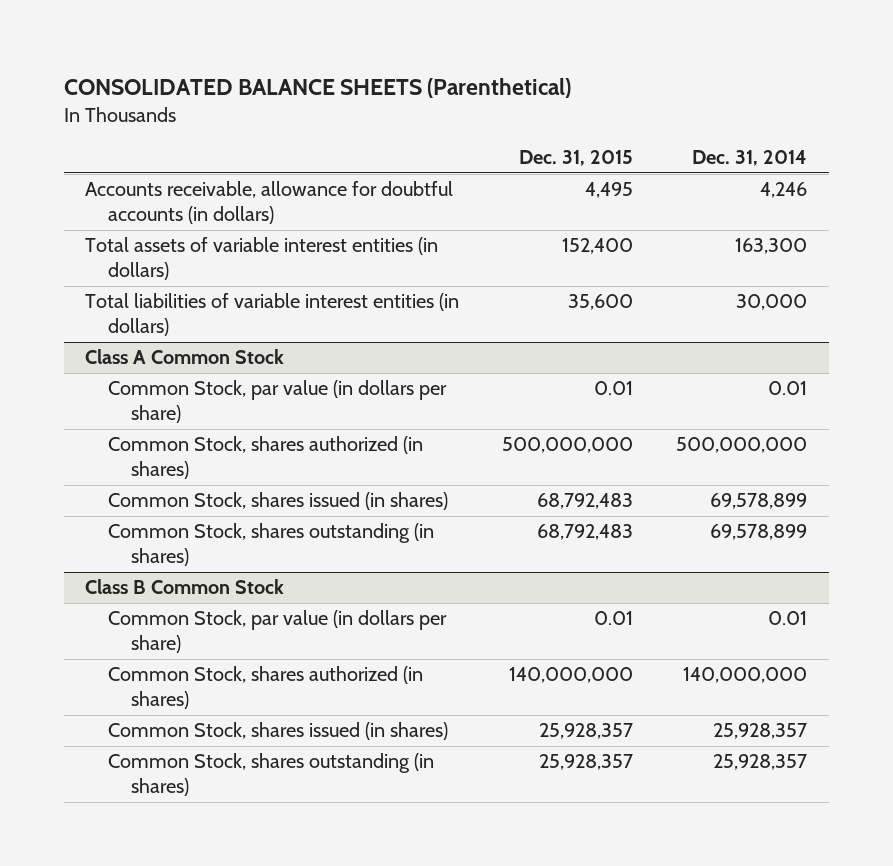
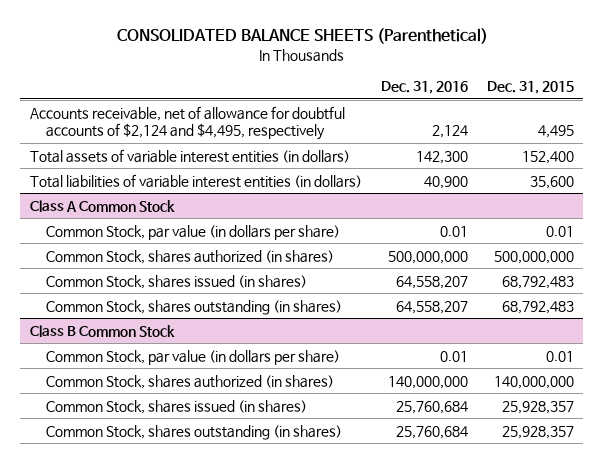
- | Dec. 31, 2015 | Dec. 31, 2014
+ | Dec. 31, 2016 | Dec. 31, 2015
- Accounts receivable, allowance for doubtful accounts (in dollars) | 4,495 | 4,246
+ Accounts receivable, net of allowance for doubtful accounts of $2,124 and $4,495, respectively | 2,124 | 4,495

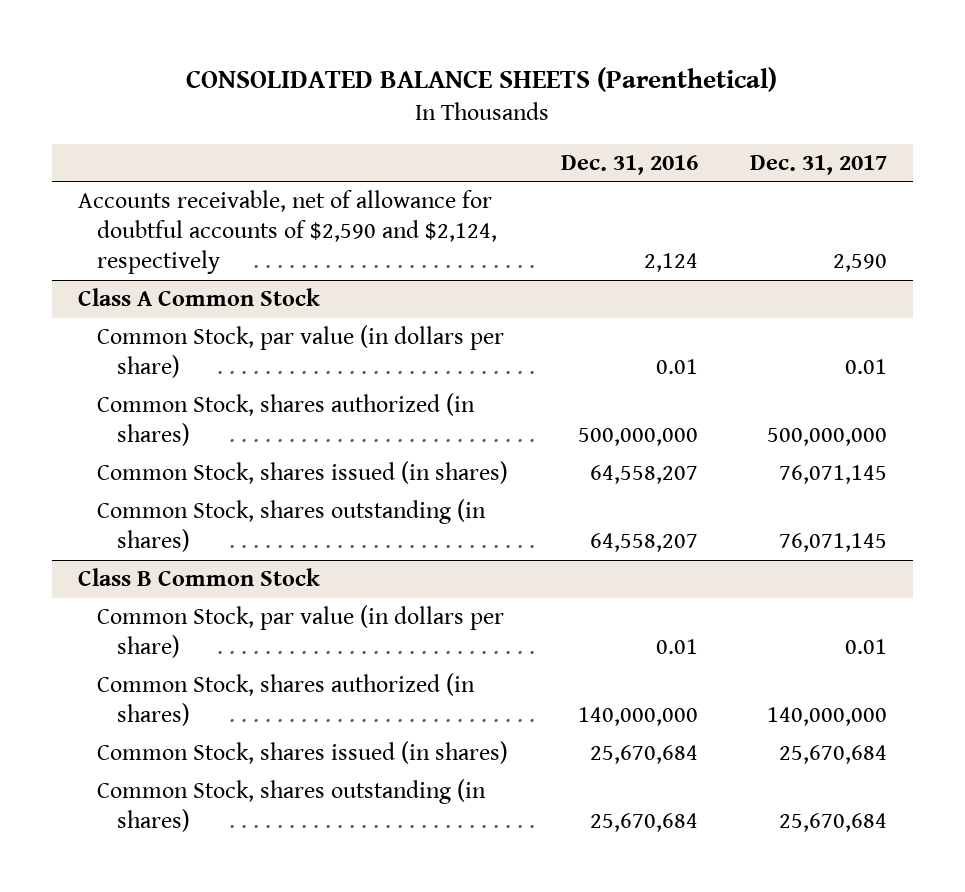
- | Dec. 31, 2016 | Dec. 31, 2015
+ | Dec. 31, 2016 | Dec. 31, 2017
- Accounts receivable, net of allowance for doubtful accounts of $2,124 and $4,495, respectively | 2,124 | 4,495
- Total assets of variable interest entities (in dollars) | 142,300 | 152,400
- Total liabilities of variable interest entities (in dollars) | 40,900 | 35,600
+ Accounts receivable, net of allowance for doubtful accounts of $2,590 and $2,124, respectively | 2,124 | 2,590
@ Class B Common Stock
- Common Stock, shares issued (in shares) | 25,760,684 | 25,928,357
- Common Stock, shares outstanding (in shares) | 25,760,684 | 25,928,357
+ Common Stock, shares issued (in shares) | 25,670,684 | 25,670,684
+ Common Stock, shares outstanding (in shares) | 25,670,684 | 25,670,684

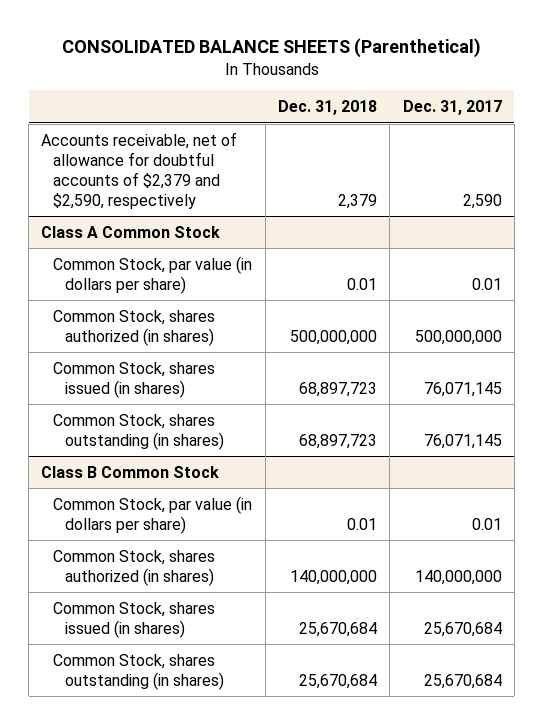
- | Dec. 31, 2016 | Dec. 31, 2017
+ | Dec. 31, 2018 | Dec. 31, 2017
- Accounts receivable, net of allowance for doubtful accounts of $2,590 and $2,124, respectively | 2,124 | 2,590
+ Accounts receivable, net of allowance for doubtful accounts of $2,379 and $2,590, respectively | 2,379 | 2,590

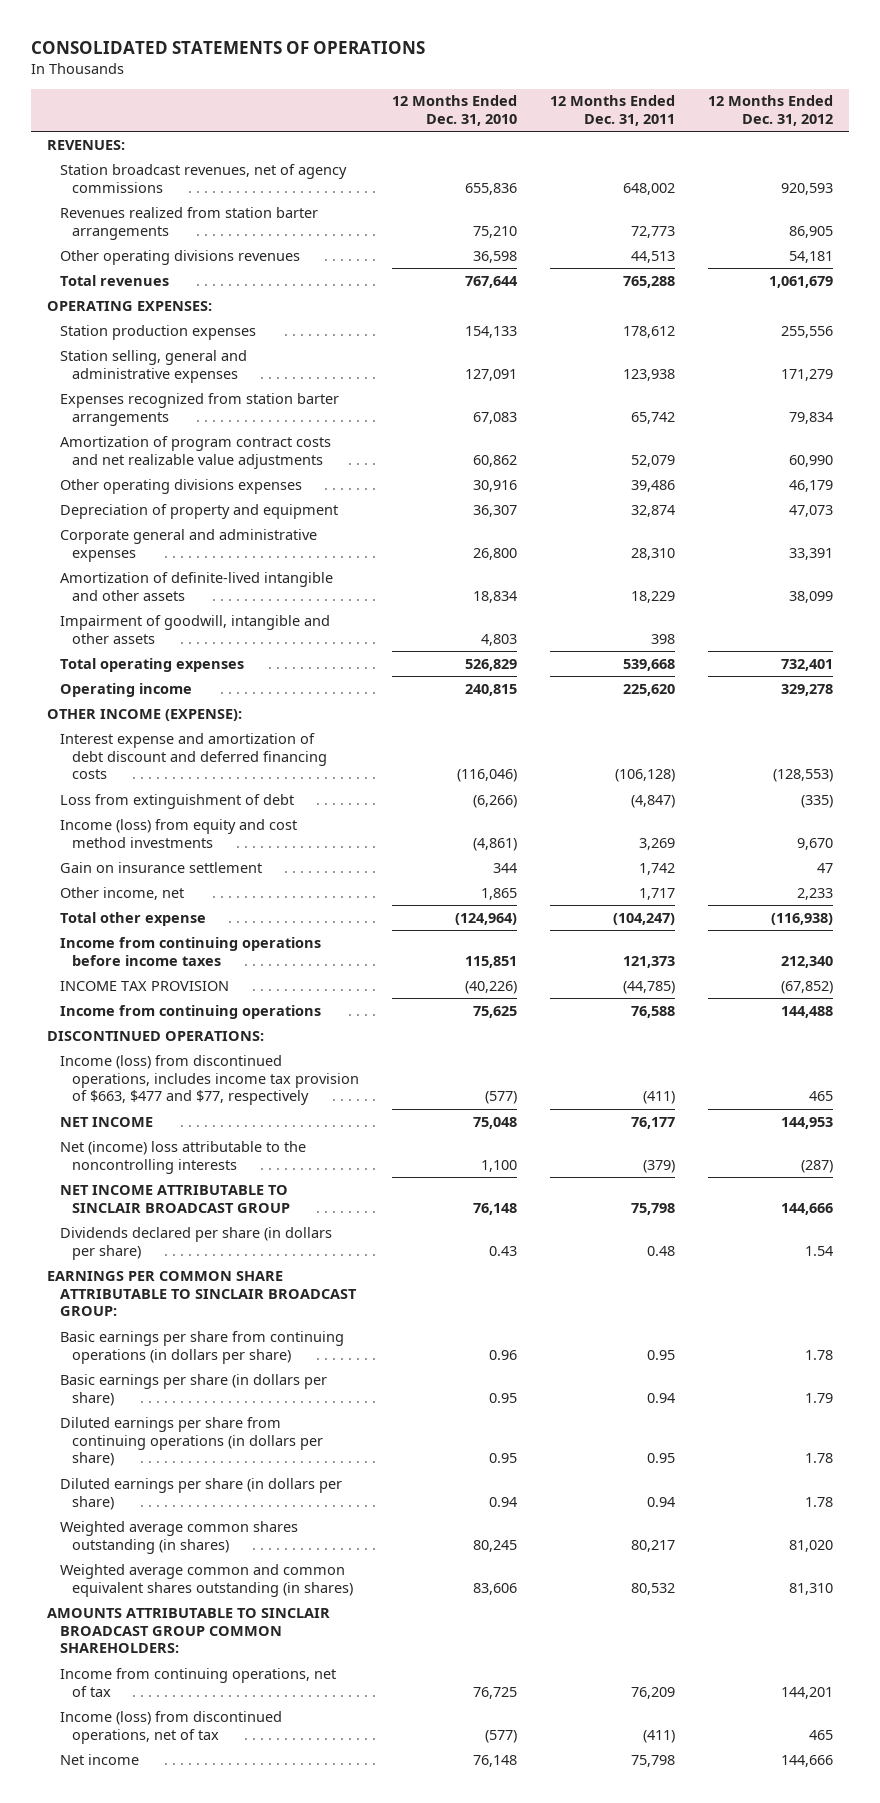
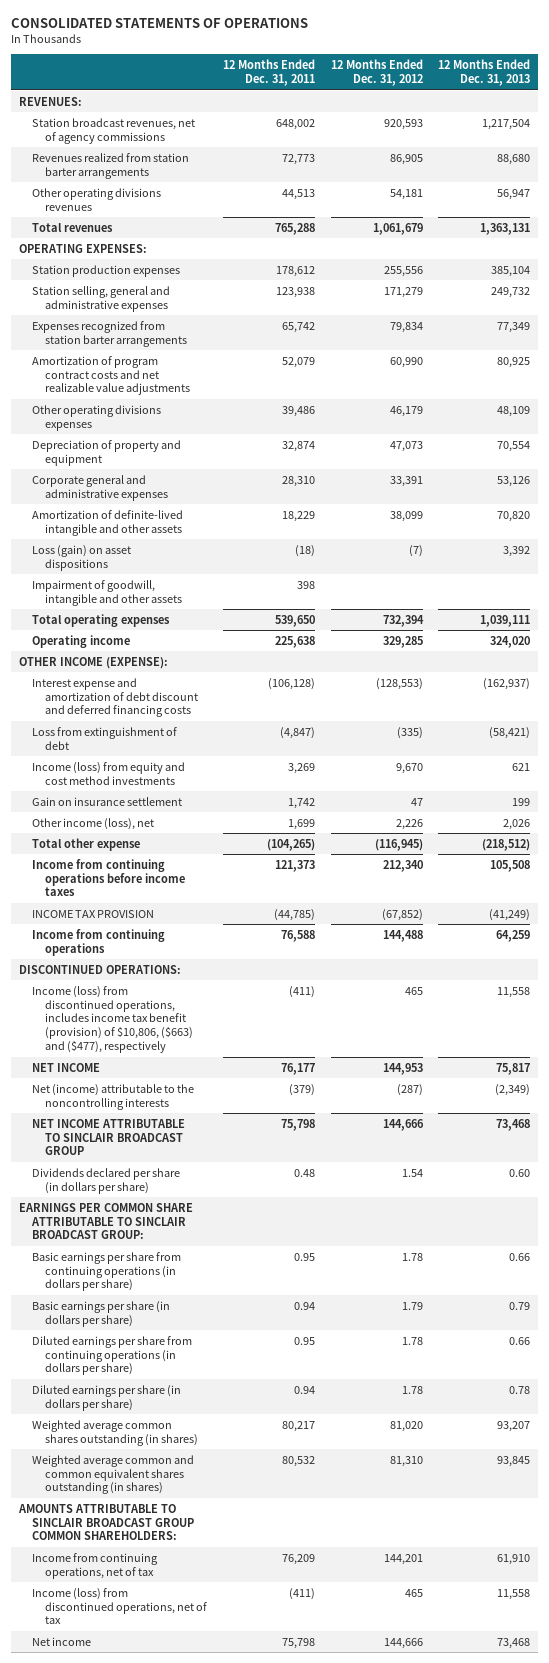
- | 12 Months Ended Dec. 31, 2010 | 12 Months Ended Dec. 31, 2011 | 12 Months Ended Dec. 31, 2012
+ | 12 Months Ended Dec. 31, 2011 | 12 Months Ended Dec. 31, 2012 | 12 Months Ended Dec. 31, 2013
+ Loss (gain) on asset dispositions | (18) | (7) | 3,392
- Total operating expenses | 526,829 | 539,668 | 732,401
- Operating income | 240,815 | 225,620 | 329,278
+ Total operating expenses | 539,650 | 732,394 | 1,039,111
+ Operating income | 225,638 | 329,285 | 324,020
- Other income, net | 1,865 | 1,717 | 2,233
- Total other expense | (124,964) | (104,247) | (116,938)
+ Other income (loss), net | 1,699 | 2,226 | 2,026
+ Total other expense | (104,265) | (116,945) | (218,512)
- Income (loss) from discontinued operations, includes income tax provision of $663, $477 and $77, respectively | (577) | (411) | 465
+ Income (loss) from discontinued operations, includes income tax benefit (provision) of $10,806, ($663) and ($477), respectively | (411) | 465 | 11,558
- Net (income) loss attributable to the noncontrolling interests | 1,100 | (379) | (287)
+ Net (income) attributable to the noncontrolling interests | (379) | (287) | (2,349)

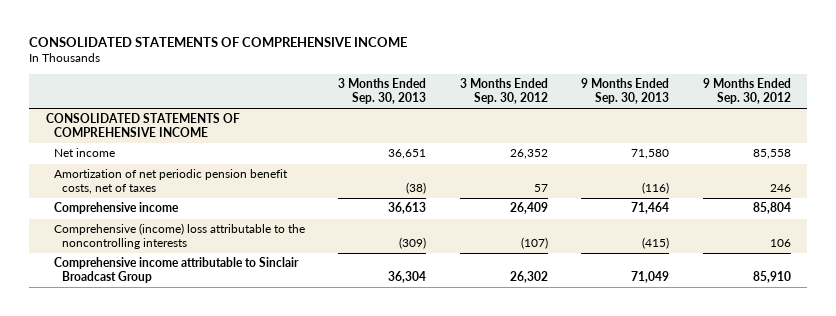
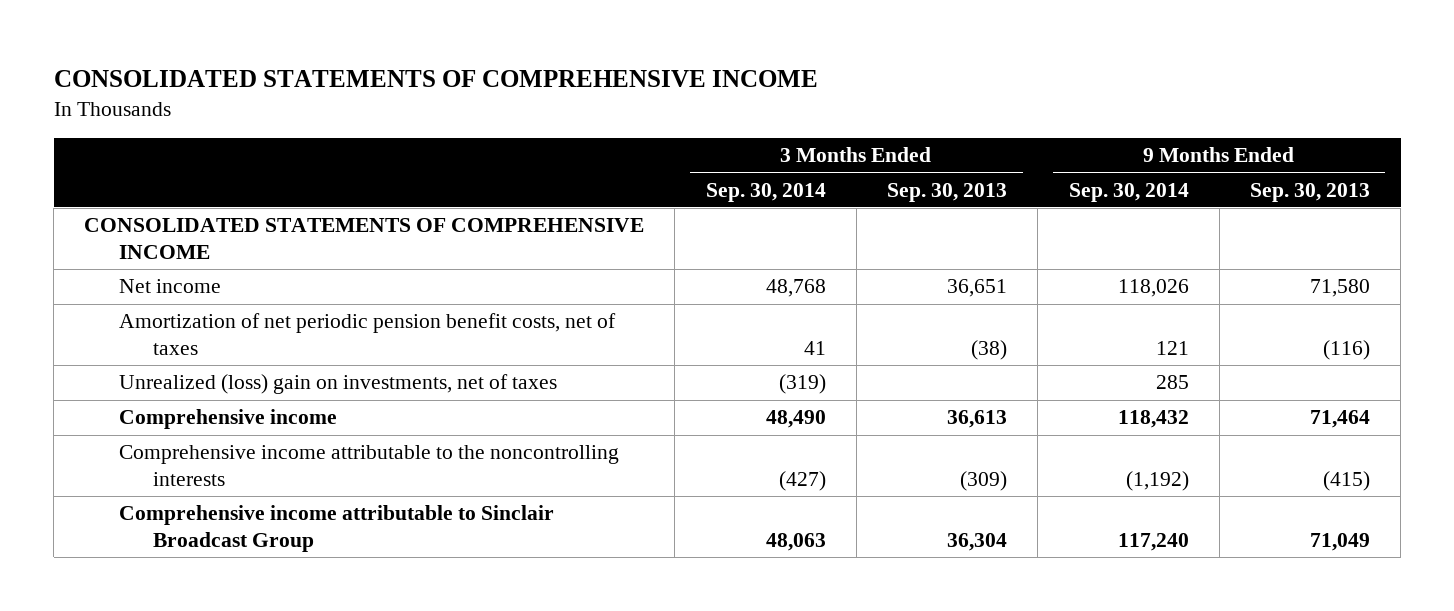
- | 3 Months Ended Sep. 30, 2013 | 3 Months Ended Sep. 30, 2012 | 9 Months Ended Sep. 30, 2013 | 9 Months Ended Sep. 30, 2012
+ | 3 Months Ended Sep. 30, 2014 | 3 Months Ended Sep. 30, 2013 | 9 Months Ended Sep. 30, 2014 | 9 Months Ended Sep. 30, 2013
+ Unrealized (loss) gain on investments, net of taxes | (319) | | 285 |
- Comprehensive (income) loss attributable to the noncontrolling interests | (309) | (107) | (415) | 106
+ Comprehensive income attributable to the noncontrolling interests | (427) | (309) | (1,192) | (415)

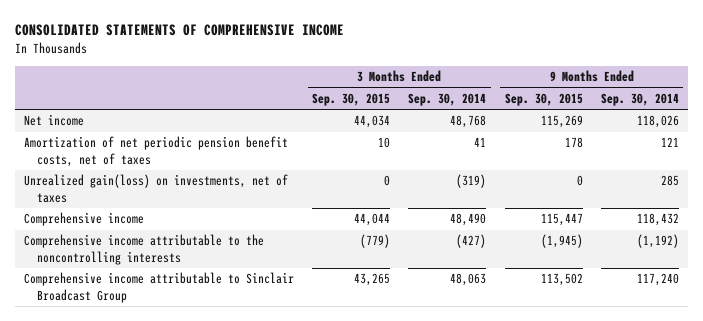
- | 3 Months Ended Sep. 30, 2014 | 3 Months Ended Sep. 30, 2013 | 9 Months Ended Sep. 30, 2014 | 9 Months Ended Sep. 30, 2013
+ | 3 Months Ended Sep. 30, 2015 | 3 Months Ended Sep. 30, 2014 | 9 Months Ended Sep. 30, 2015 | 9 Months Ended Sep. 30, 2014
- CONSOLIDATED STATEMENTS OF COMPREHENSIVE INCOME
- Unrealized (loss) gain on investments, net of taxes | (319) | | 285 |
+ Unrealized gain(loss) on investments, net of taxes | 0 | (319) | 0 | 285

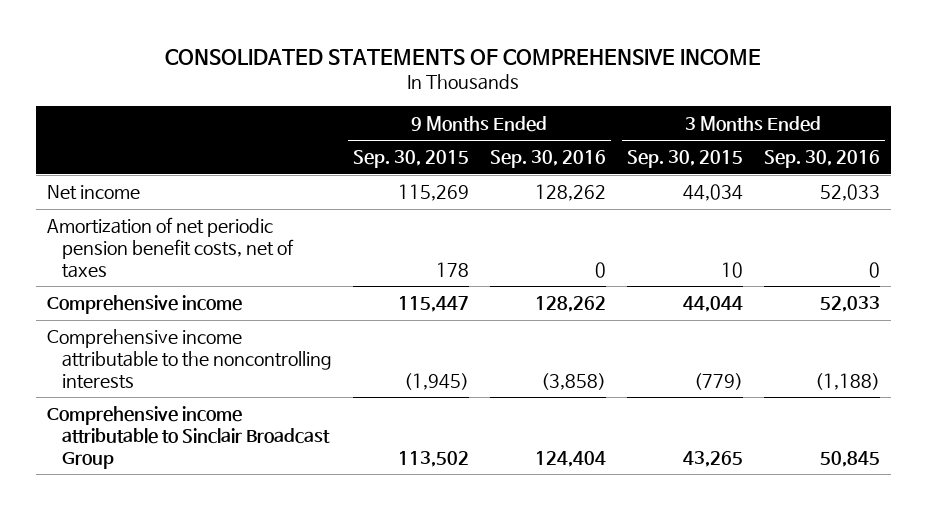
- | 3 Months Ended Sep. 30, 2015 | 3 Months Ended Sep. 30, 2014 | 9 Months Ended Sep. 30, 2015 | 9 Months Ended Sep. 30, 2014
+ | 9 Months Ended Sep. 30, 2015 | 9 Months Ended Sep. 30, 2016 | 3 Months Ended Sep. 30, 2015 | 3 Months Ended Sep. 30, 2016
- Unrealized gain(loss) on investments, net of taxes | 0 | (319) | 0 | 285

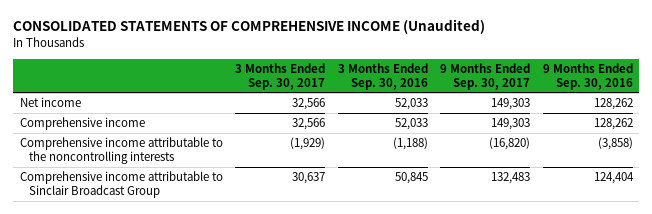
- CONSOLIDATED STATEMENTS OF COMPREHENSIVE INCOME
+ CONSOLIDATED STATEMENTS OF COMPREHENSIVE INCOME (Unaudited)
- | 9 Months Ended Sep. 30, 2015 | 9 Months Ended Sep. 30, 2016 | 3 Months Ended Sep. 30, 2015 | 3 Months Ended Sep. 30, 2016
+ | 3 Months Ended Sep. 30, 2017 | 3 Months Ended Sep. 30, 2016 | 9 Months Ended Sep. 30, 2017 | 9 Months Ended Sep. 30, 2016
- Amortization of net periodic pension benefit costs, net of taxes | 178 | 0 | 10 | 0

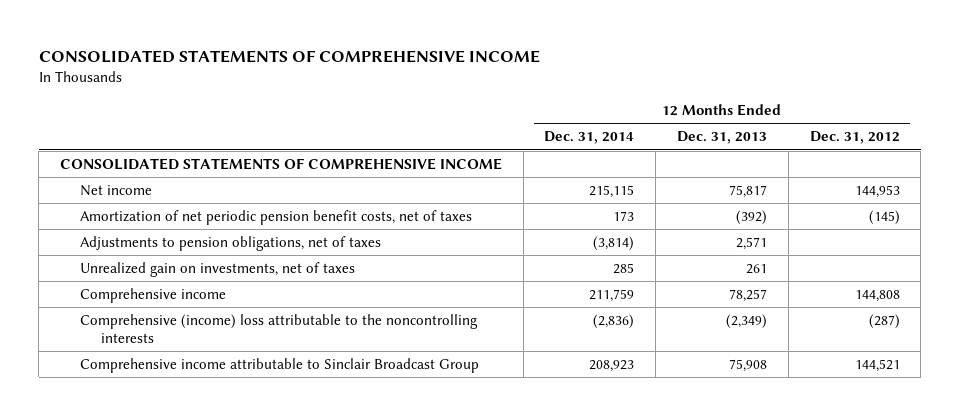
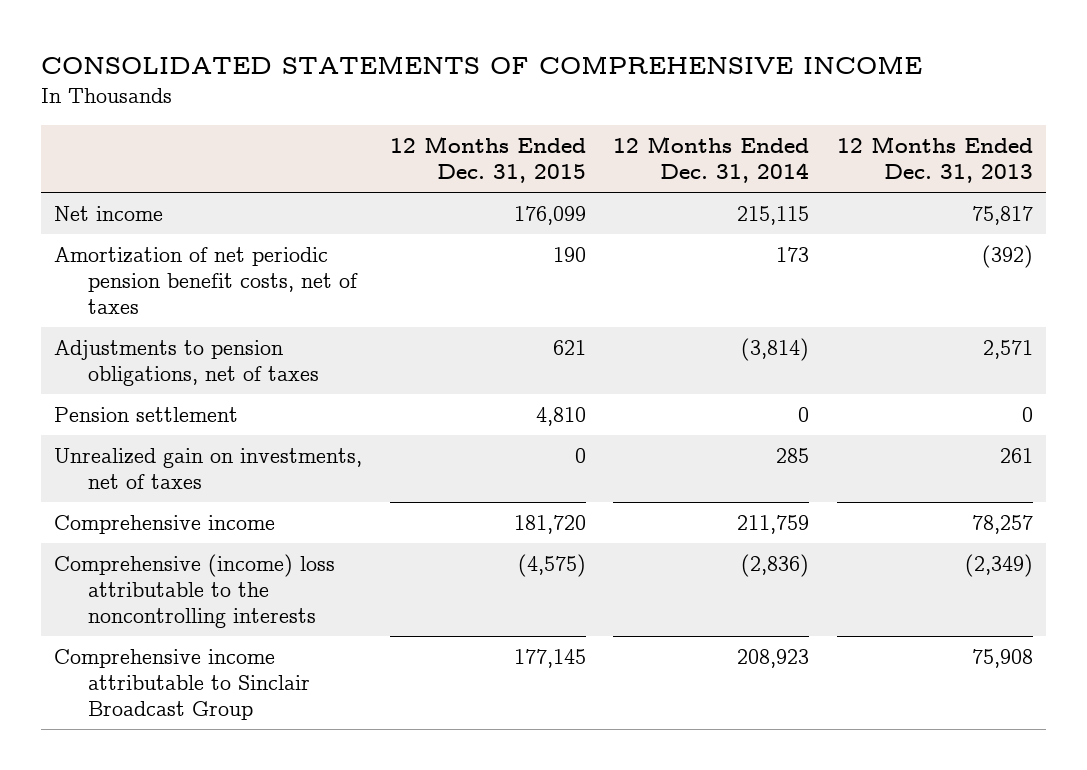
- | 12 Months Ended Dec. 31, 2014 | 12 Months Ended Dec. 31, 2013 | 12 Months Ended Dec. 31, 2012
+ | 12 Months Ended Dec. 31, 2015 | 12 Months Ended Dec. 31, 2014 | 12 Months Ended Dec. 31, 2013
- CONSOLIDATED STATEMENTS OF COMPREHENSIVE INCOME
+ Pension settlement | 4,810 | 0 | 0

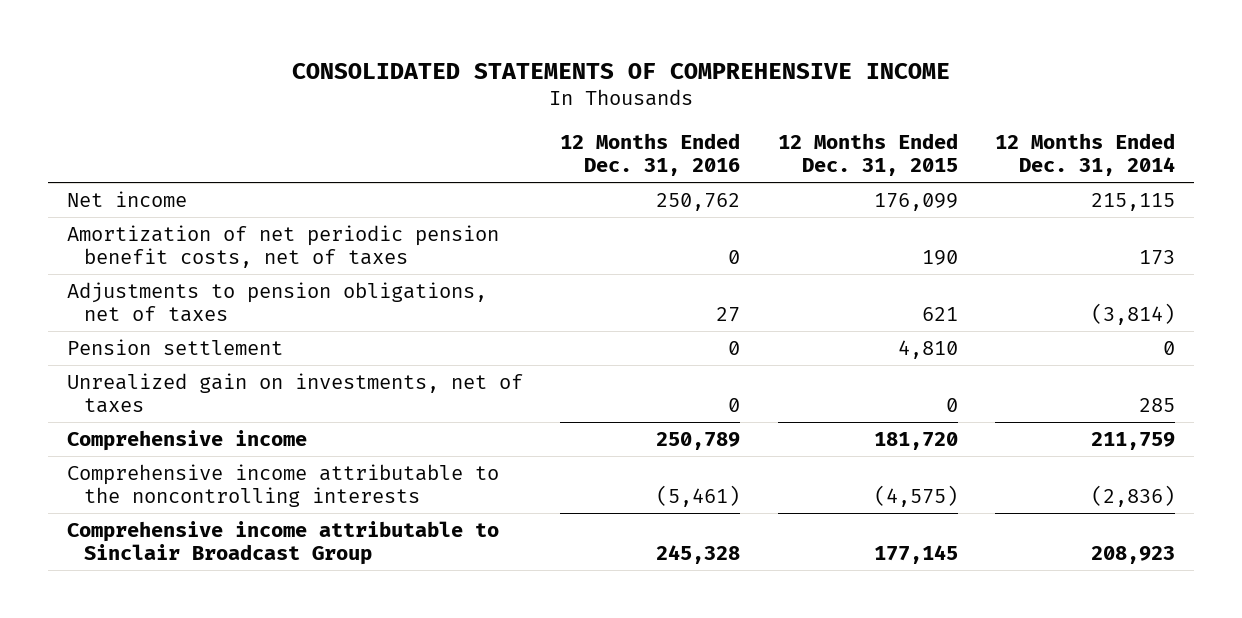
- | 12 Months Ended Dec. 31, 2015 | 12 Months Ended Dec. 31, 2014 | 12 Months Ended Dec. 31, 2013
+ | 12 Months Ended Dec. 31, 2016 | 12 Months Ended Dec. 31, 2015 | 12 Months Ended Dec. 31, 2014
- Comprehensive (income) loss attributable to the noncontrolling interests | (4,575) | (2,836) | (2,349)
+ Comprehensive income attributable to the noncontrolling interests | (5,461) | (4,575) | (2,836)

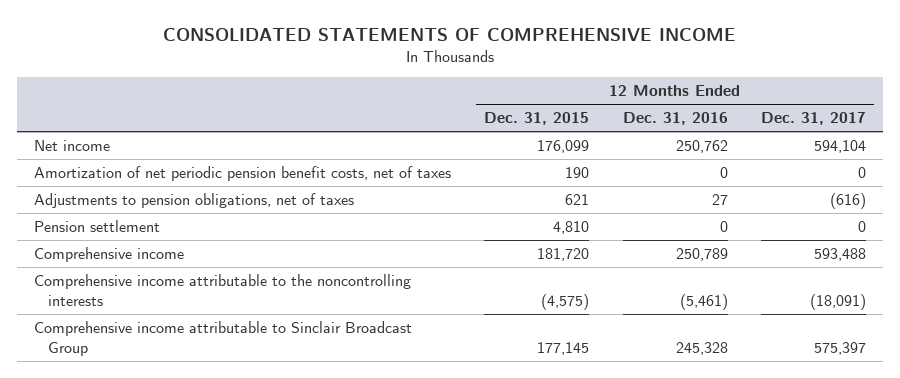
- | 12 Months Ended Dec. 31, 2016 | 12 Months Ended Dec. 31, 2015 | 12 Months Ended Dec. 31, 2014
+ | 12 Months Ended Dec. 31, 2015 | 12 Months Ended Dec. 31, 2016 | 12 Months Ended Dec. 31, 2017
- Unrealized gain on investments, net of taxes | 0 | 0 | 285

